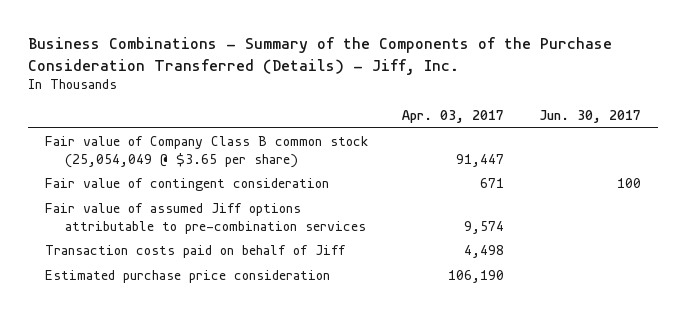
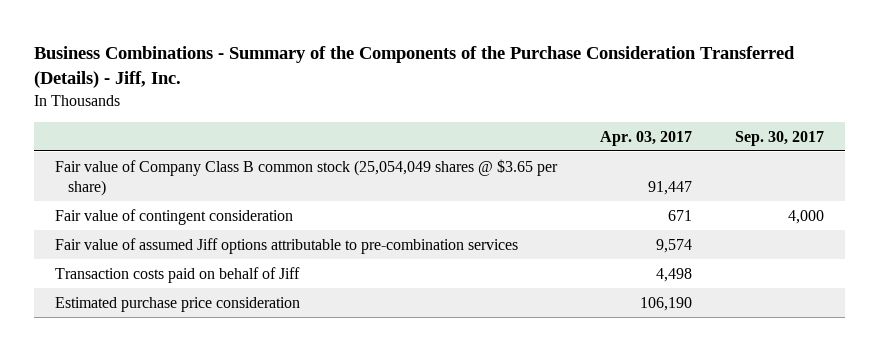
- | Apr. 03, 2017 | Jun. 30, 2017
+ | Apr. 03, 2017 | Sep. 30, 2017
- Fair value of Company Class B common stock (25,054,049 @ $3.65 per share) | 91,447 |
+ Fair value of Company Class B common stock (25,054,049 shares @ $3.65 per share) | 91,447 |

